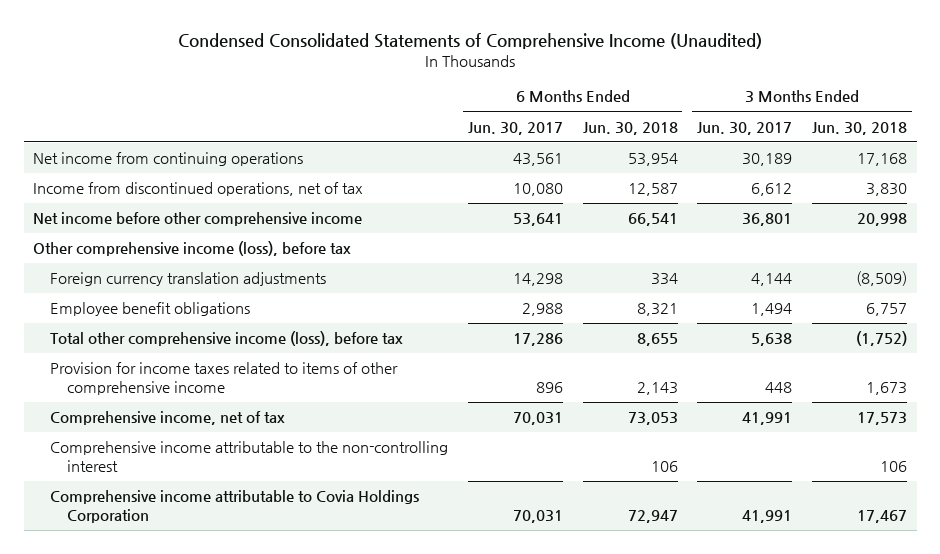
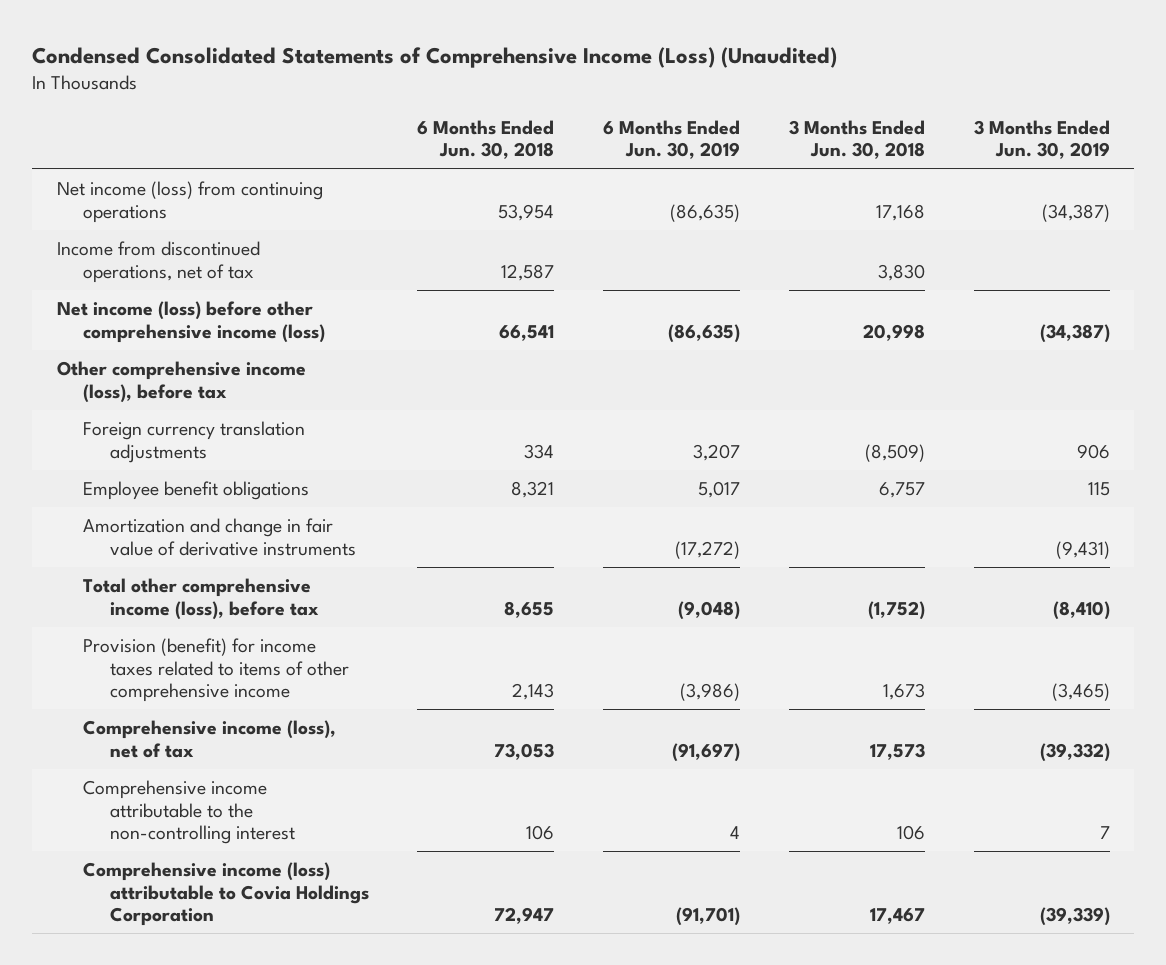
- Condensed Consolidated Statements of Comprehensive Income (Unaudited)
+ Condensed Consolidated Statements of Comprehensive Income (Loss) (Unaudited)
- | 6 Months Ended Jun. 30, 2017 | 6 Months Ended Jun. 30, 2018 | 3 Months Ended Jun. 30, 2017 | 3 Months Ended Jun. 30, 2018
+ | 6 Months Ended Jun. 30, 2018 | 6 Months Ended Jun. 30, 2019 | 3 Months Ended Jun. 30, 2018 | 3 Months Ended Jun. 30, 2019
- Net income from continuing operations | 43,561 | 53,954 | 30,189 | 17,168
+ Net income (loss) from continuing operations | 53,954 | (86,635) | 17,168 | (34,387)
- Net income before other comprehensive income | 53,641 | 66,541 | 36,801 | 20,998
+ Net income (loss) before other comprehensive income (loss) | 66,541 | (86,635) | 20,998 | (34,387)
+ Amortization and change in fair value of derivative instruments | | (17,272) | | (9,431)
- Provision for income taxes related to items of other comprehensive income | 896 | 2,143 | 448 | 1,673
- Comprehensive income, net of tax | 70,031 | 73,053 | 41,991 | 17,573
+ Provision (benefit) for income taxes related to items of other comprehensive income | 2,143 | (3,986) | 1,673 | (3,465)
+ Comprehensive income (loss), net of tax | 73,053 | (91,697) | 17,573 | (39,332)
- Comprehensive income attributable to Covia Holdings Corporation | 70,031 | 72,947 | 41,991 | 17,467
+ Comprehensive income (loss) attributable to Covia Holdings Corporation | 72,947 | (91,701) | 17,467 | (39,339)

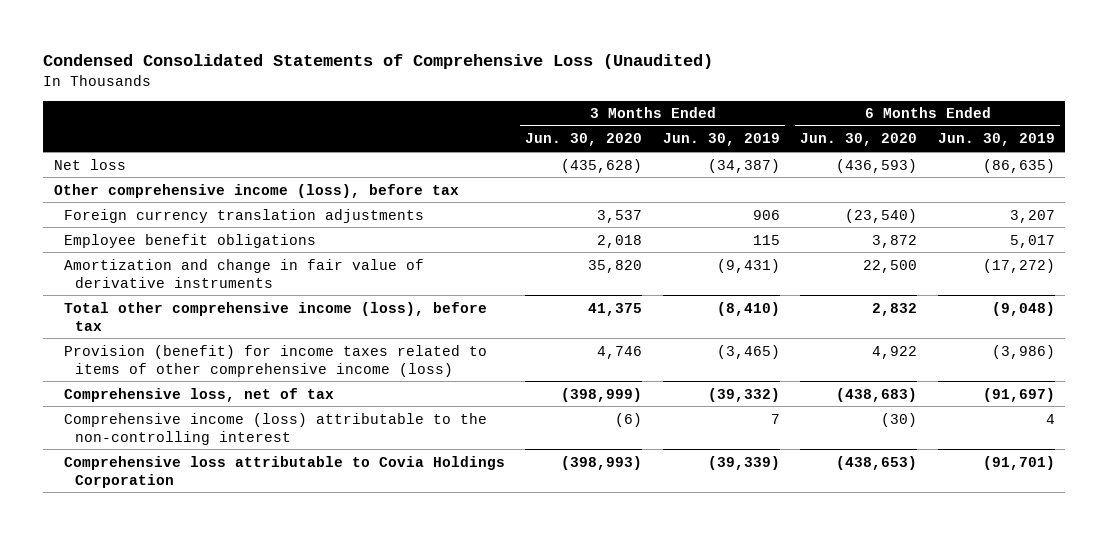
- Condensed Consolidated Statements of Comprehensive Income (Loss) (Unaudited)
+ Condensed Consolidated Statements of Comprehensive Loss (Unaudited)
- | 6 Months Ended Jun. 30, 2018 | 6 Months Ended Jun. 30, 2019 | 3 Months Ended Jun. 30, 2018 | 3 Months Ended Jun. 30, 2019
+ | 3 Months Ended Jun. 30, 2020 | 3 Months Ended Jun. 30, 2019 | 6 Months Ended Jun. 30, 2020 | 6 Months Ended Jun. 30, 2019
- Net income (loss) from continuing operations | 53,954 | (86,635) | 17,168 | (34,387)
- Income from discontinued operations, net of tax | 12,587 | | 3,830 |
- Net income (loss) before other comprehensive income (loss) | 66,541 | (86,635) | 20,998 | (34,387)
+ Net loss | (435,628) | (34,387) | (436,593) | (86,635)
- Provision (benefit) for income taxes related to items of other comprehensive income | 2,143 | (3,986) | 1,673 | (3,465)
- Comprehensive income (loss), net of tax | 73,053 | (91,697) | 17,573 | (39,332)
- Comprehensive income attributable to the non-controlling interest | 106 | 4 | 106 | 7
- Comprehensive income (loss) attributable to Covia Holdings Corporation | 72,947 | (91,701) | 17,467 | (39,339)
+ Provision (benefit) for income taxes related to items of other comprehensive income (loss) | 4,746 | (3,465) | 4,922 | (3,986)
+ Comprehensive loss, net of tax | (398,999) | (39,332) | (438,683) | (91,697)
+ Comprehensive income (loss) attributable to the non-controlling interest | (6) | 7 | (30) | 4
+ Comprehensive loss attributable to Covia Holdings Corporation | (398,993) | (39,339) | (438,653) | (91,701)

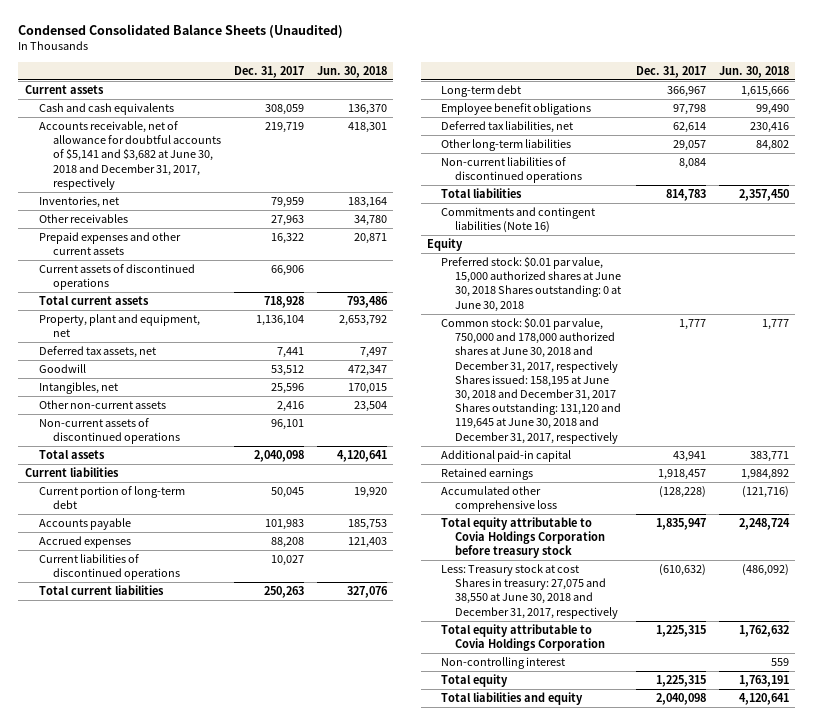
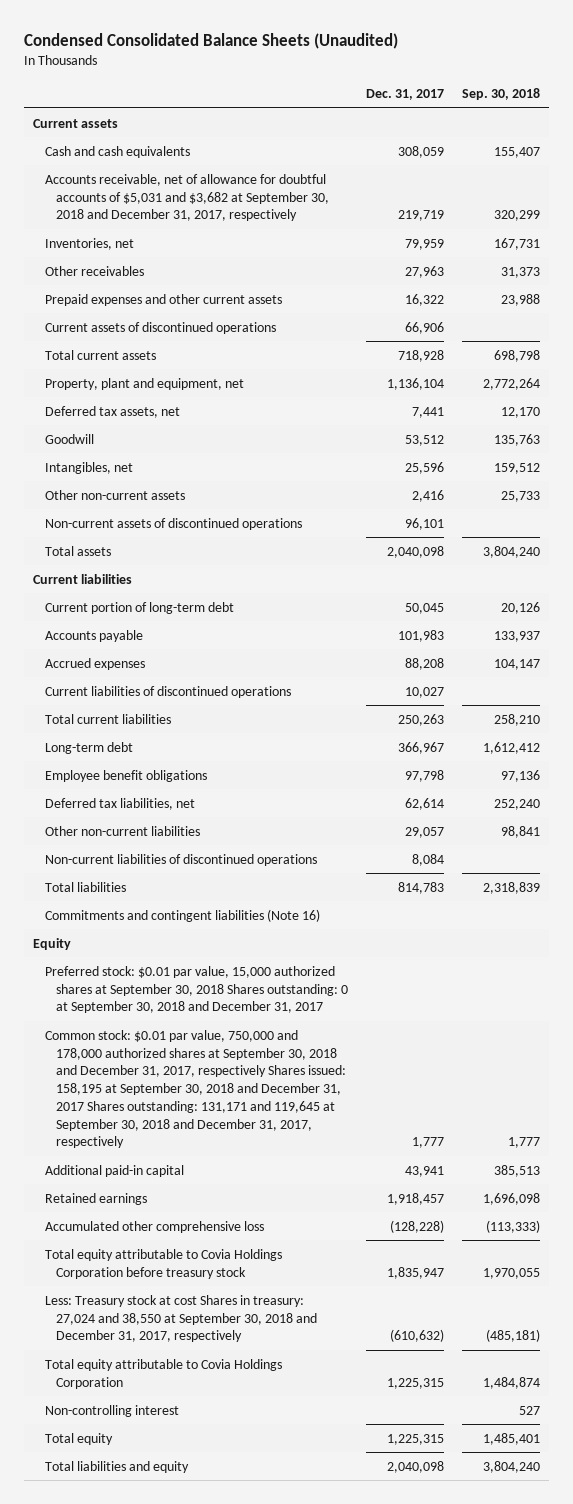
- | Dec. 31, 2017 | Jun. 30, 2018
+ | Dec. 31, 2017 | Sep. 30, 2018
- Accounts receivable, net of allowance for doubtful accounts of $5,141 and $3,682 at June 30, 2018 and December 31, 2017, respectively | 219,719 | 418,301
+ Accounts receivable, net of allowance for doubtful accounts of $5,031 and $3,682 at September 30, 2018 and December 31, 2017, respectively | 219,719 | 320,299
- Other long-term liabilities | 29,057 | 84,802
+ Other non-current liabilities | 29,057 | 98,841
- Preferred stock: $0.01 par value, 15,000 authorized shares at June 30, 2018 Shares outstanding: 0 at June 30, 2018
- Common stock: $0.01 par value, 750,000 and 178,000 authorized shares at June 30, 2018 and December 31, 2017, respectively Shares issued: 158,195 at June 30, 2018 and December 31, 2017 Shares outstanding: 131,120 and 119,645 at June 30, 2018 and December 31, 2017, respectively | 1,777 | 1,777
+ Preferred stock: $0.01 par value, 15,000 authorized shares at September 30, 2018 Shares outstanding: 0 at September 30, 2018 and December 31, 2017
+ Common stock: $0.01 par value, 750,000 and 178,000 authorized shares at September 30, 2018 and December 31, 2017, respectively Shares issued: 158,195 at September 30, 2018 and December 31, 2017 Shares outstanding: 131,171 and 119,645 at September 30, 2018 and December 31, 2017, respectively | 1,777 | 1,777
- Less: Treasury stock at cost Shares in treasury: 27,075 and 38,550 at June 30, 2018 and December 31, 2017, respectively | (610,632) | (486,092)
+ Less: Treasury stock at cost Shares in treasury: 27,024 and 38,550 at September 30, 2018 and December 31, 2017, respectively | (610,632) | (485,181)

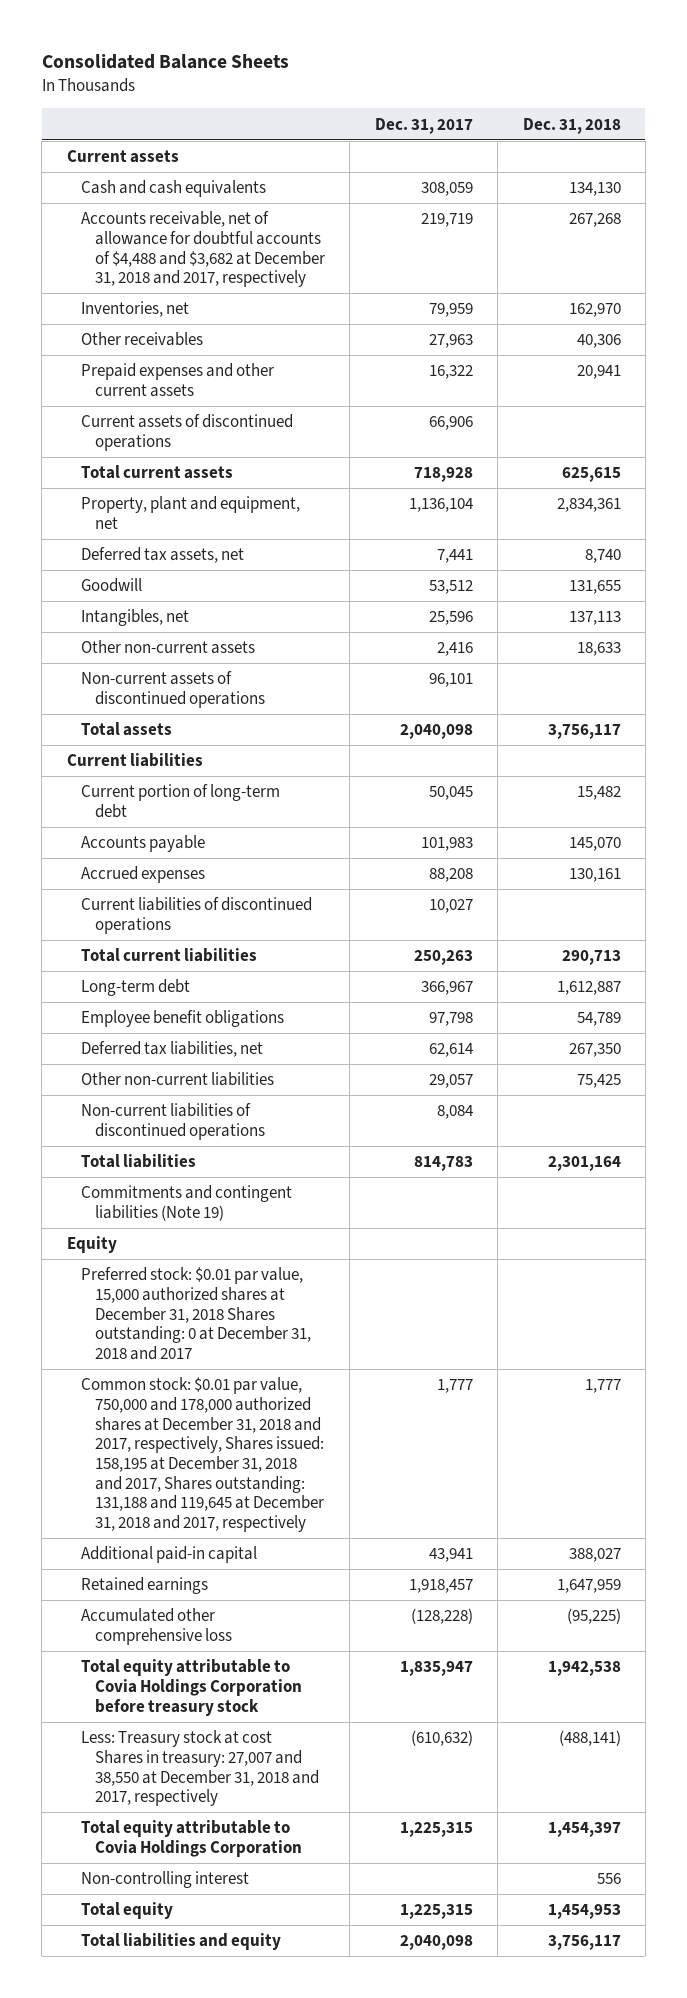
- Condensed Consolidated Balance Sheets (Unaudited)
+ Consolidated Balance Sheets
- | Dec. 31, 2017 | Sep. 30, 2018
+ | Dec. 31, 2017 | Dec. 31, 2018
- Accounts receivable, net of allowance for doubtful accounts of $5,031 and $3,682 at September 30, 2018 and December 31, 2017, respectively | 219,719 | 320,299
+ Accounts receivable, net of allowance for doubtful accounts of $4,488 and $3,682 at December 31, 2018 and 2017, respectively | 219,719 | 267,268
- Commitments and contingent liabilities (Note 16)
+ Commitments and contingent liabilities (Note 19)
- Preferred stock: $0.01 par value, 15,000 authorized shares at September 30, 2018 Shares outstanding: 0 at September 30, 2018 and December 31, 2017
- Common stock: $0.01 par value, 750,000 and 178,000 authorized shares at September 30, 2018 and December 31, 2017, respectively Shares issued: 158,195 at September 30, 2018 and December 31, 2017 Shares outstanding: 131,171 and 119,645 at September 30, 2018 and December 31, 2017, respectively | 1,777 | 1,777
+ Preferred stock: $0.01 par value, 15,000 authorized shares at December 31, 2018 Shares outstanding: 0 at December 31, 2018 and 2017
+ Common stock: $0.01 par value, 750,000 and 178,000 authorized shares at December 31, 2018 and 2017, respectively, Shares issued: 158,195 at December 31, 2018 and 2017, Shares outstanding: 131,188 and 119,645 at December 31, 2018 and 2017, respectively | 1,777 | 1,777
- Less: Treasury stock at cost Shares in treasury: 27,024 and 38,550 at September 30, 2018 and December 31, 2017, respectively | (610,632) | (485,181)
+ Less: Treasury stock at cost Shares in treasury: 27,007 and 38,550 at December 31, 2018 and 2017, respectively | (610,632) | (488,141)

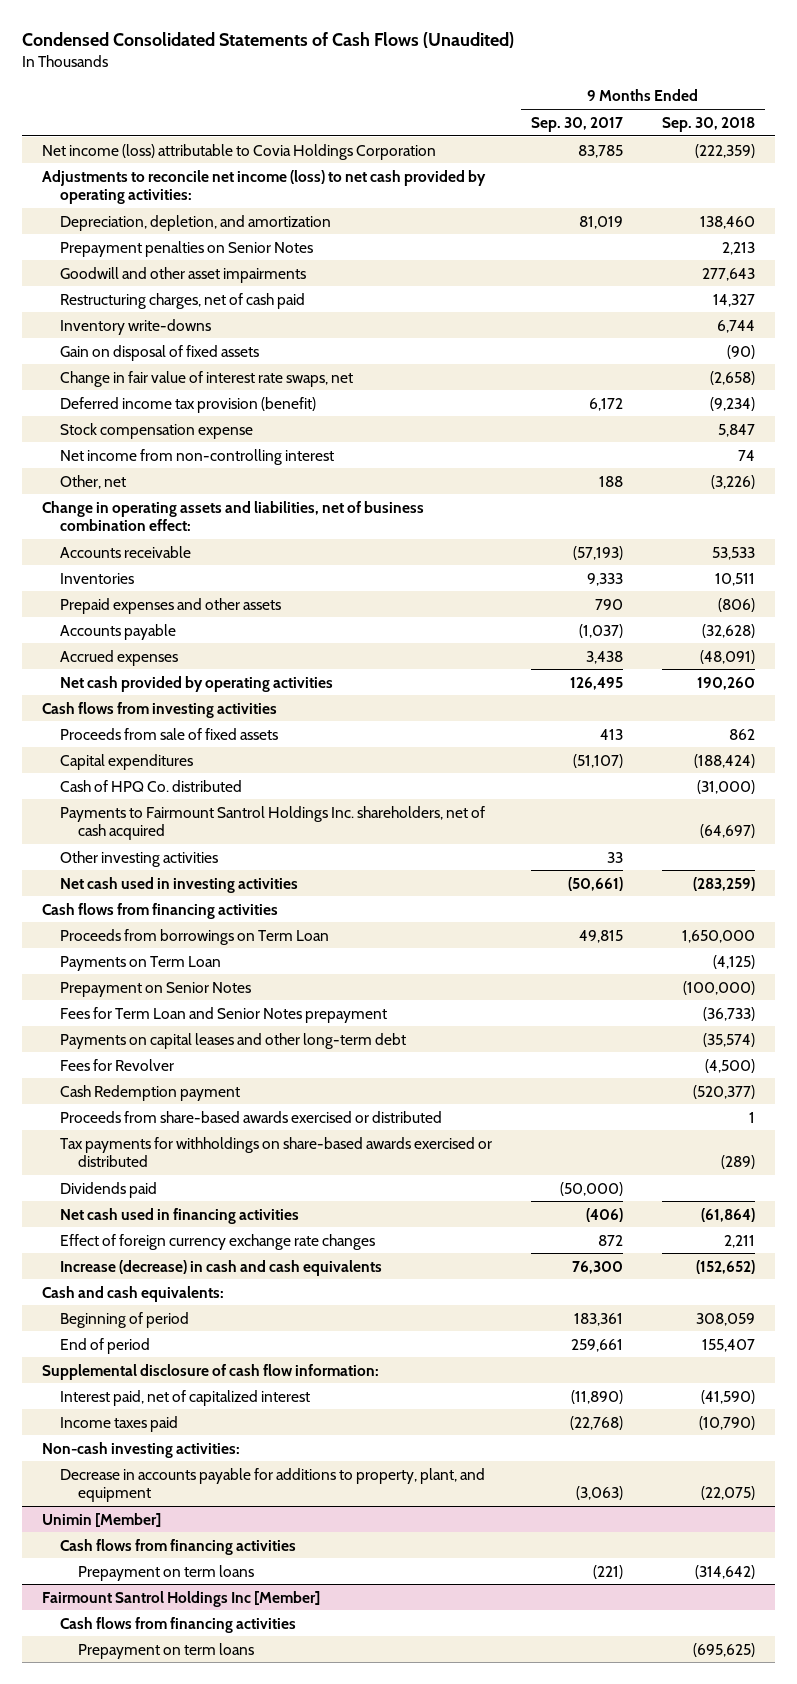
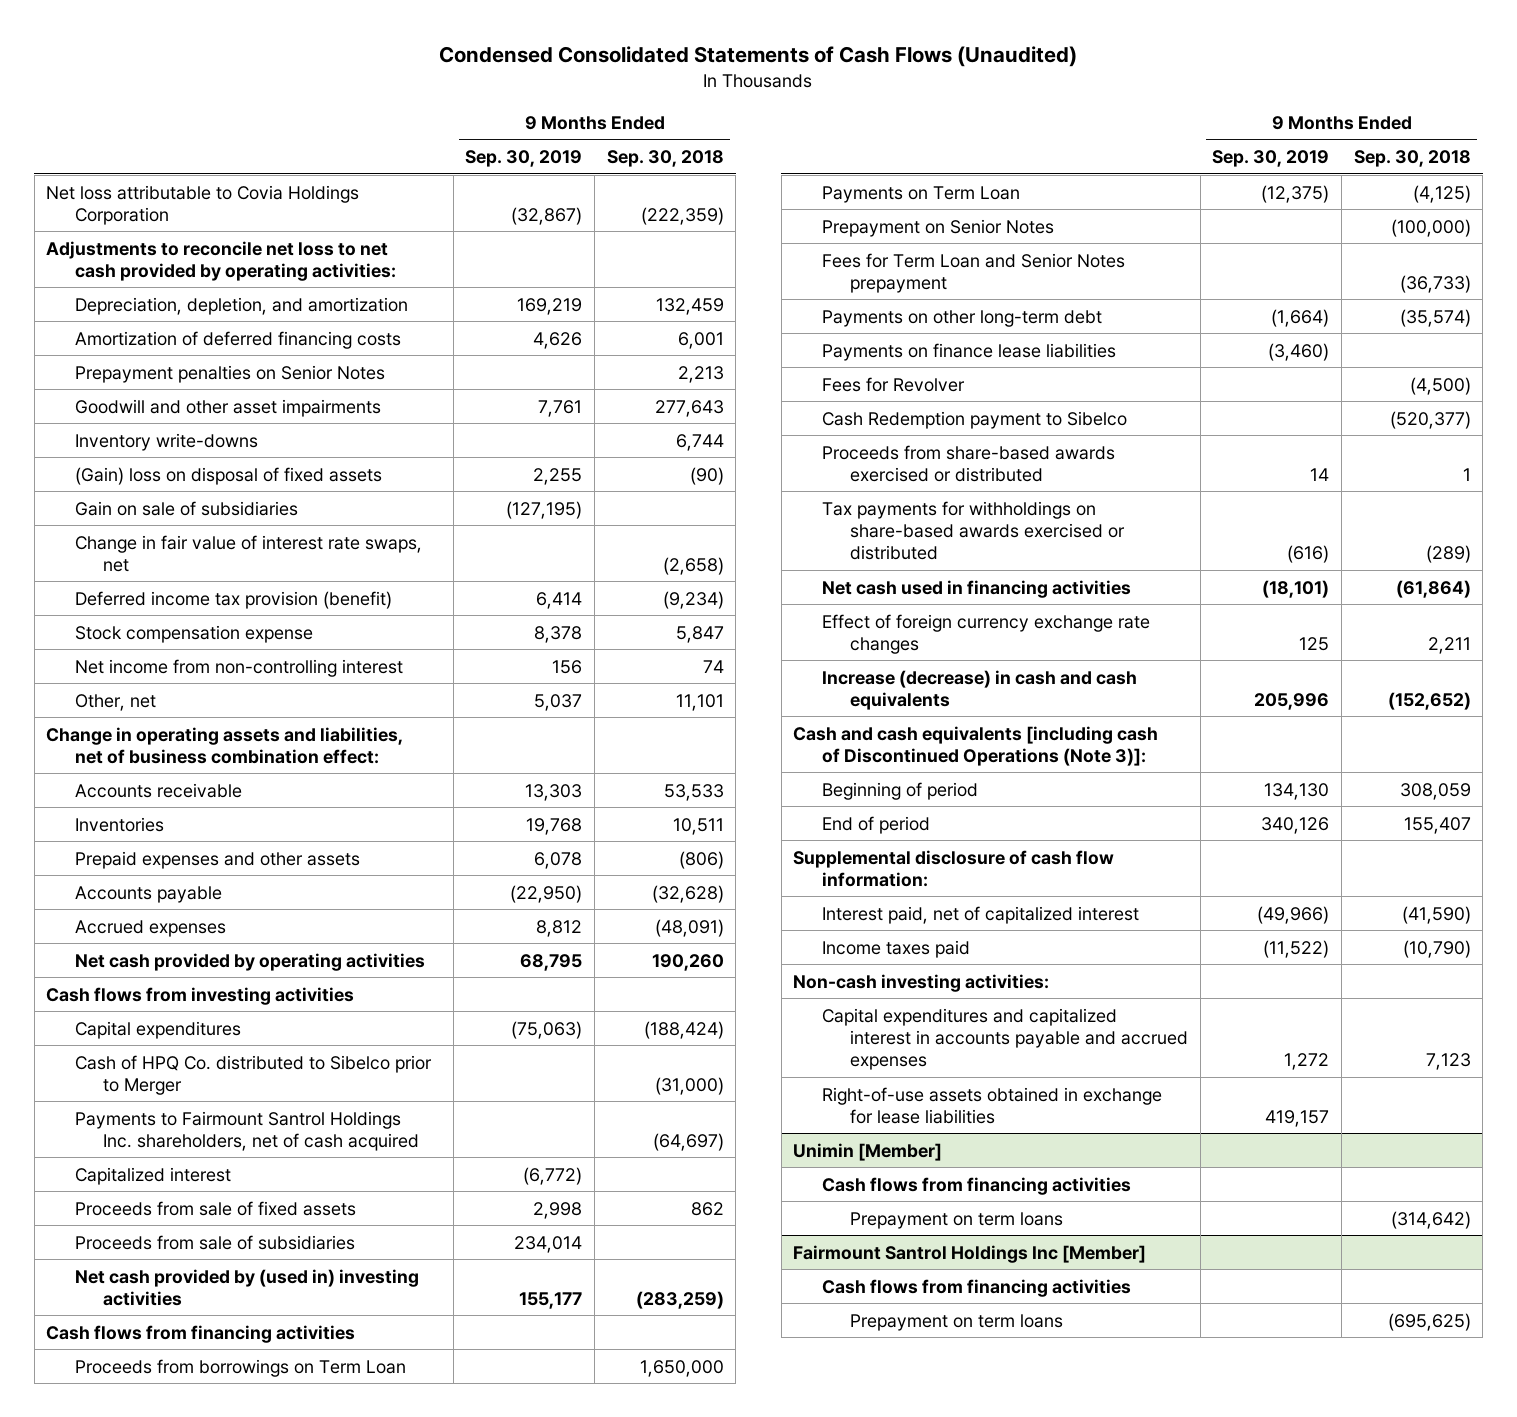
- | 9 Months Ended Sep. 30, 2017 | 9 Months Ended Sep. 30, 2018
+ | 9 Months Ended Sep. 30, 2019 | 9 Months Ended Sep. 30, 2018
- Net income (loss) attributable to Covia Holdings Corporation | 83,785 | (222,359)
- Adjustments to reconcile net income (loss) to net cash provided by operating activities:
- Depreciation, depletion, and amortization | 81,019 | 138,460
+ Net loss attributable to Covia Holdings Corporation | (32,867) | (222,359)
+ Adjustments to reconcile net loss to net cash provided by operating activities:
+ Depreciation, depletion, and amortization | 169,219 | 132,459
+ Amortization of deferred financing costs | 4,626 | 6,001
- Restructuring charges, net of cash paid | | 14,327
- Gain on disposal of fixed assets | | (90)
+ (Gain) loss on disposal of fixed assets | 2,255 | (90)
+ Gain on sale of subsidiaries | (127,195) |
- Other, net | 188 | (3,226)
+ Other, net | 5,037 | 11,101
- Cash of HPQ Co. distributed | | (31,000)
+ Cash of HPQ Co. distributed to Sibelco prior to Merger | | (31,000)
- Other investing activities | 33 |
- Net cash used in investing activities | (50,661) | (283,259)
+ Capitalized interest | (6,772) |
moved down: Proceeds from sale of fixed assets | 2,998 | 862
+ Proceeds from sale of subsidiaries | 234,014 |
+ Net cash provided by (used in) investing activities | 155,177 | (283,259)
- Payments on capital leases and other long-term debt | | (35,574)
+ Payments on other long-term debt | (1,664) | (35,574)
+ Payments on finance lease liabilities | (3,460) |
- Cash Redemption payment | | (520,377)
+ Cash Redemption payment to Sibelco | | (520,377)
- Dividends paid | (50,000) |
- Cash and cash equivalents:
+ Cash and cash equivalents [including cash of Discontinued Operations (Note 3)]:
- Decrease in accounts payable for additions to property, plant, and equipment | (3,063) | (22,075)
+ Capital expenditures and capitalized interest in accounts payable and accrued expenses | 1,272 | 7,123
+ Right-of-use assets obtained in exchange for lease liabilities | 419,157 |

